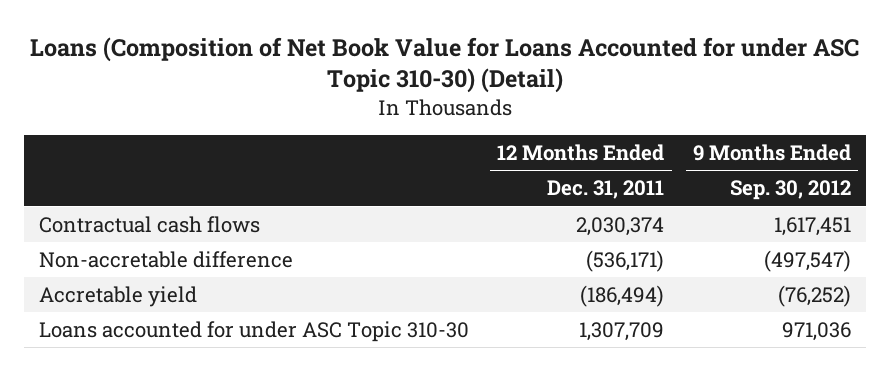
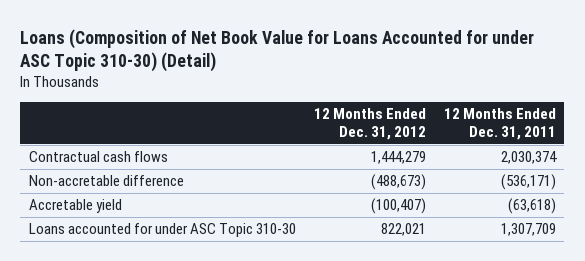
- | 12 Months Ended Dec. 31, 2011 | 9 Months Ended Sep. 30, 2012
+ | 12 Months Ended Dec. 31, 2012 | 12 Months Ended Dec. 31, 2011
- Accretable yield | (186,494) | (76,252)
+ Accretable yield | (100,407) | (63,618)

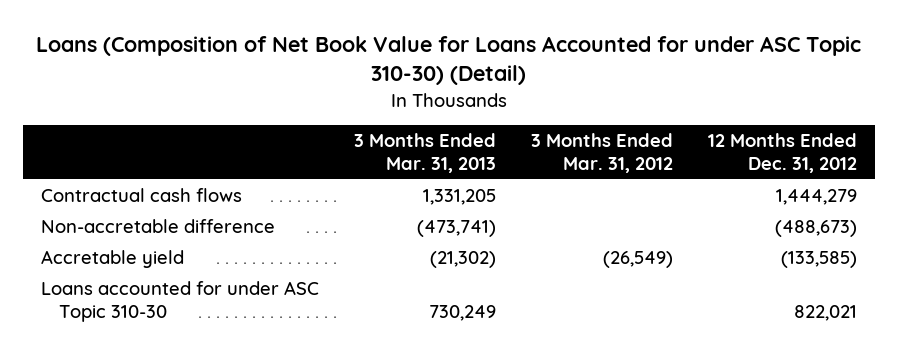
- | 12 Months Ended Dec. 31, 2012 | 12 Months Ended Dec. 31, 2011
+ | 3 Months Ended Mar. 31, 2013 | 3 Months Ended Mar. 31, 2012 | 12 Months Ended Dec. 31, 2012
- Accretable yield | (100,407) | (63,618)
+ Accretable yield | (21,302) | (26,549) | (133,585)

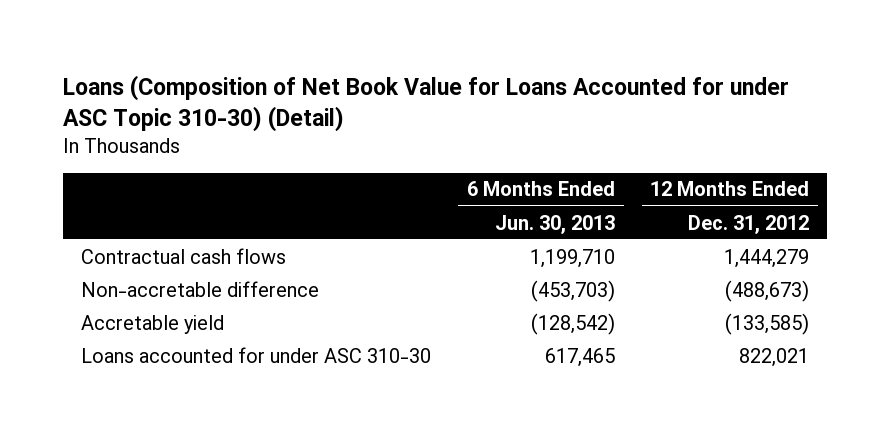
- | 3 Months Ended Mar. 31, 2013 | 3 Months Ended Mar. 31, 2012 | 12 Months Ended Dec. 31, 2012
+ | 6 Months Ended Jun. 30, 2013 | 12 Months Ended Dec. 31, 2012
- Loans accounted for under ASC Topic 310-30 | 730,249 | | 822,021
+ Loans accounted for under ASC 310-30 | 617,465 | 822,021

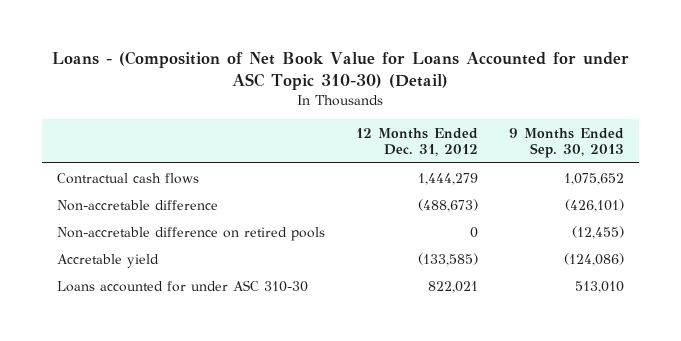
- Loans (Composition of Net Book Value for Loans Accounted for under ASC Topic 310-30) (Detail)
+ Loans - (Composition of Net Book Value for Loans Accounted for under ASC Topic 310-30) (Detail)
- | 6 Months Ended Jun. 30, 2013 | 12 Months Ended Dec. 31, 2012
+ | 12 Months Ended Dec. 31, 2012 | 9 Months Ended Sep. 30, 2013
+ Non-accretable difference on retired pools | 0 | (12,455)

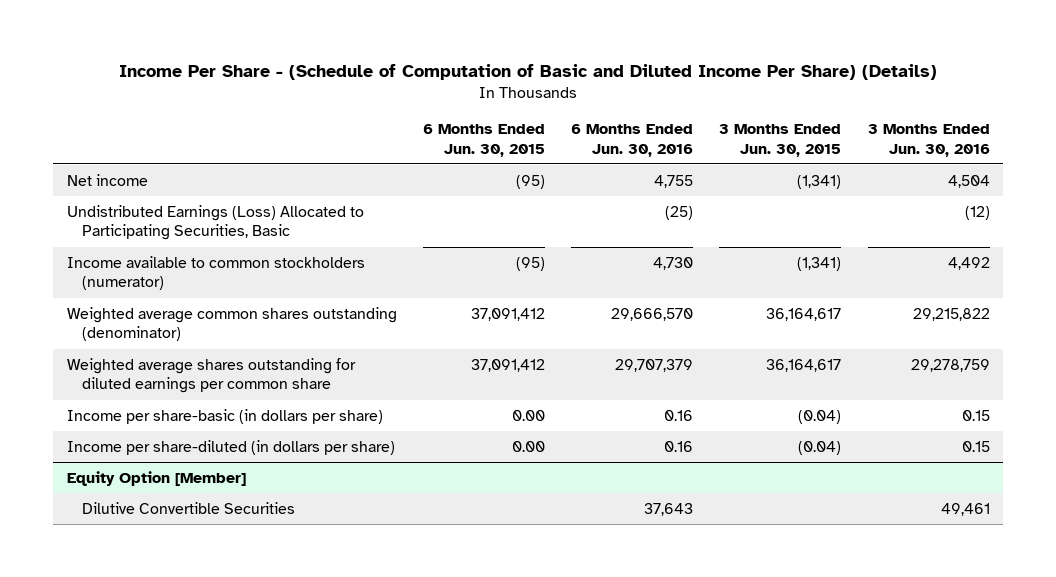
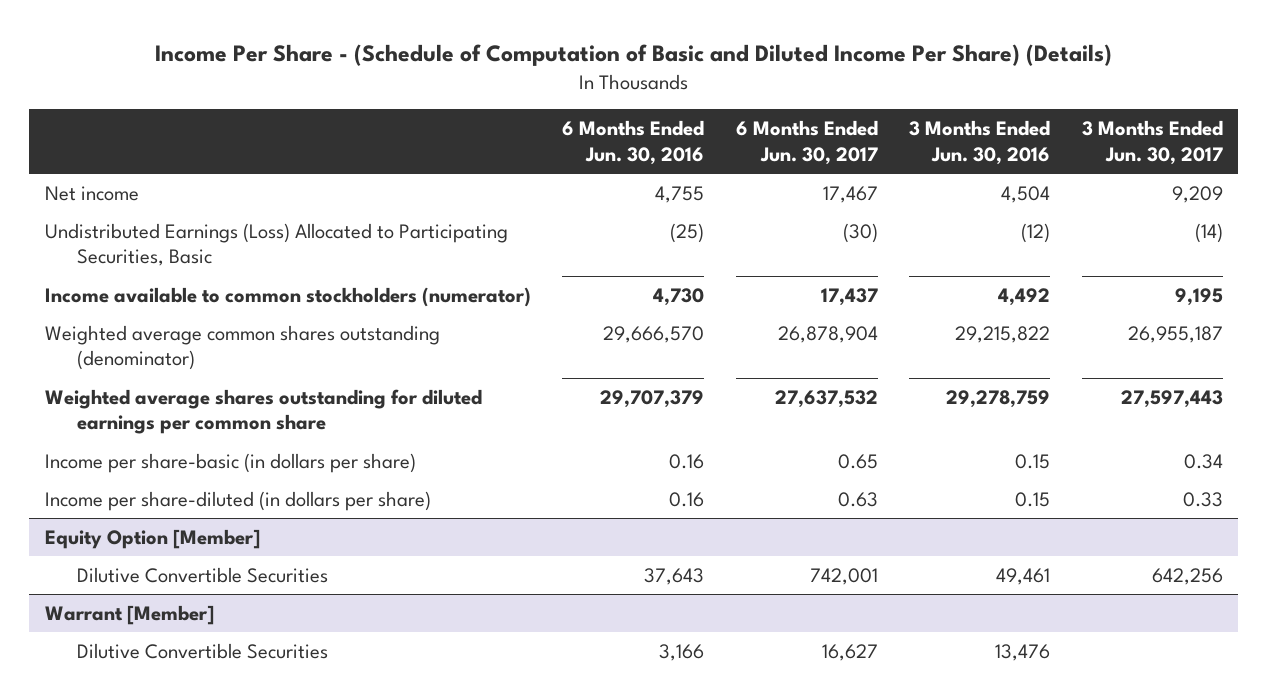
- | 6 Months Ended Jun. 30, 2015 | 6 Months Ended Jun. 30, 2016 | 3 Months Ended Jun. 30, 2015 | 3 Months Ended Jun. 30, 2016
+ | 6 Months Ended Jun. 30, 2016 | 6 Months Ended Jun. 30, 2017 | 3 Months Ended Jun. 30, 2016 | 3 Months Ended Jun. 30, 2017
+ Warrant [Member]
+ Dilutive Convertible Securities | 3,166 | 16,627 | 13,476 |

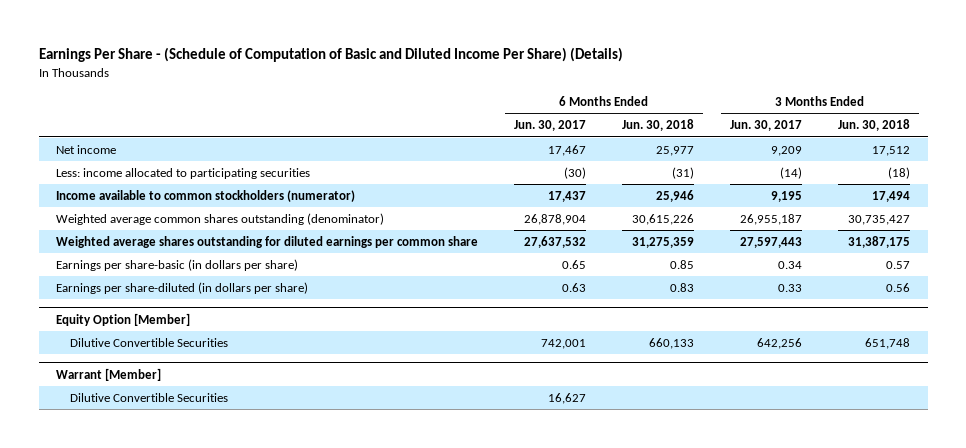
- Income Per Share - (Schedule of Computation of Basic and Diluted Income Per Share) (Details)
+ Earnings Per Share - (Schedule of Computation of Basic and Diluted Income Per Share) (Details)
- | 6 Months Ended Jun. 30, 2016 | 6 Months Ended Jun. 30, 2017 | 3 Months Ended Jun. 30, 2016 | 3 Months Ended Jun. 30, 2017
+ | 6 Months Ended Jun. 30, 2017 | 6 Months Ended Jun. 30, 2018 | 3 Months Ended Jun. 30, 2017 | 3 Months Ended Jun. 30, 2018
- Undistributed Earnings (Loss) Allocated to Participating Securities, Basic | (25) | (30) | (12) | (14)
+ Less: income allocated to participating securities | (30) | (31) | (14) | (18)
- Income per share-basic (in dollars per share) | 0.16 | 0.65 | 0.15 | 0.34
- Income per share-diluted (in dollars per share) | 0.16 | 0.63 | 0.15 | 0.33
+ Earnings per share-basic (in dollars per share) | 0.65 | 0.85 | 0.34 | 0.57
+ Earnings per share-diluted (in dollars per share) | 0.63 | 0.83 | 0.33 | 0.56

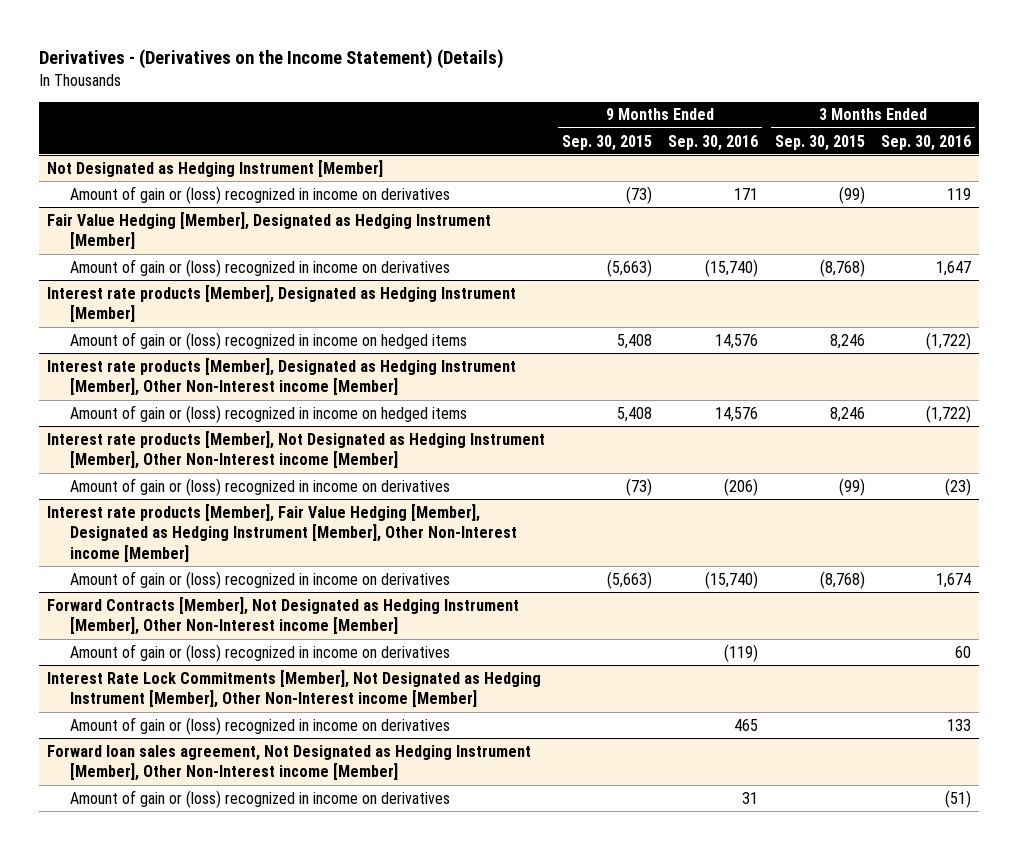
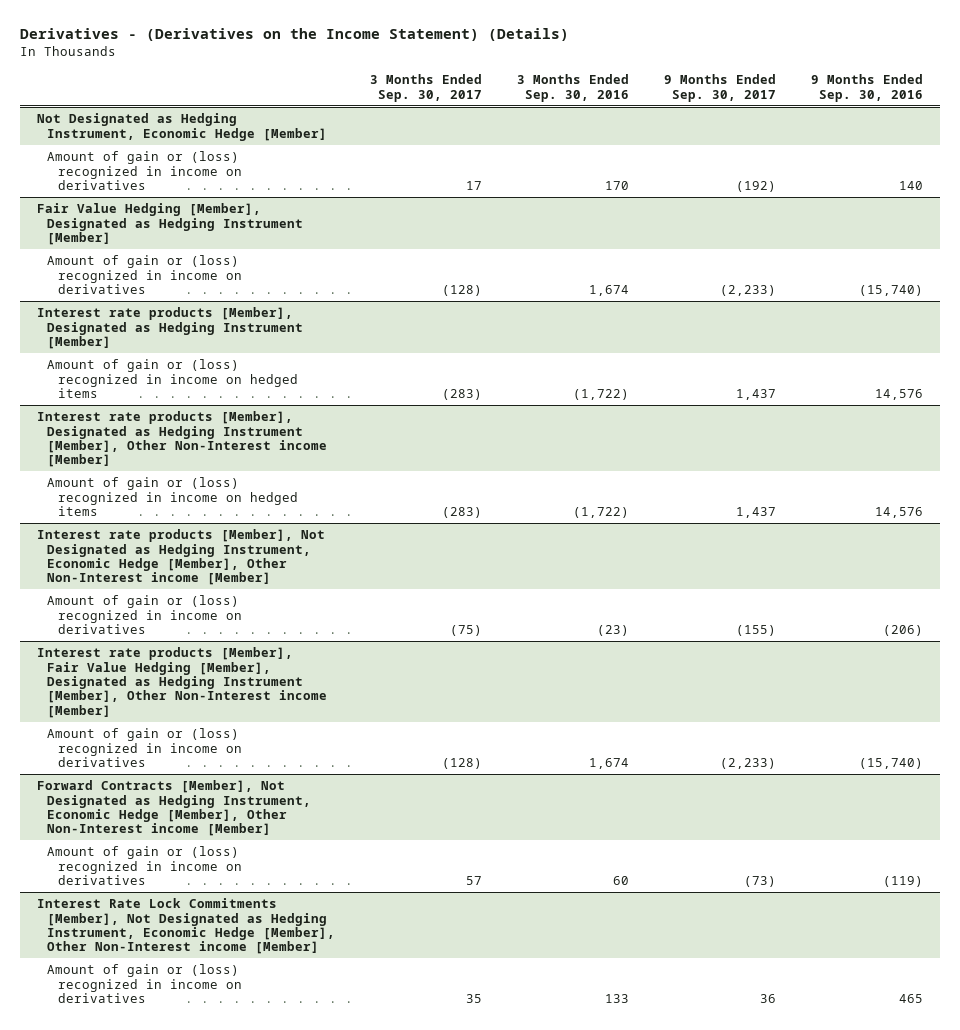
- | 9 Months Ended Sep. 30, 2015 | 9 Months Ended Sep. 30, 2016 | 3 Months Ended Sep. 30, 2015 | 3 Months Ended Sep. 30, 2016
+ | 3 Months Ended Sep. 30, 2017 | 3 Months Ended Sep. 30, 2016 | 9 Months Ended Sep. 30, 2017 | 9 Months Ended Sep. 30, 2016
- Not Designated as Hedging Instrument [Member]
- Amount of gain or (loss) recognized in income on derivatives | (73) | 171 | (99) | 119
+ Not Designated as Hedging Instrument, Economic Hedge [Member]
+ Amount of gain or (loss) recognized in income on derivatives | 17 | 170 | (192) | 140
@ Fair Value Hedging [Member], Designated as Hedging Instrument [Member]
- Amount of gain or (loss) recognized in income on derivatives | (5,663) | (15,740) | (8,768) | 1,647
+ Amount of gain or (loss) recognized in income on derivatives | (128) | 1,674 | (2,233) | (15,740)
- Interest rate products [Member], Not Designated as Hedging Instrument [Member], Other Non-Interest income [Member]
+ Interest rate products [Member], Not Designated as Hedging Instrument, Economic Hedge [Member], Other Non-Interest income [Member]
- Forward Contracts [Member], Not Designated as Hedging Instrument [Member], Other Non-Interest income [Member]
+ Forward Contracts [Member], Not Designated as Hedging Instrument, Economic Hedge [Member], Other Non-Interest income [Member]
- Interest Rate Lock Commitments [Member], Not Designated as Hedging Instrument [Member], Other Non-Interest income [Member]
+ Interest Rate Lock Commitments [Member], Not Designated as Hedging Instrument, Economic Hedge [Member], Other Non-Interest income [Member]
- Forward loan sales agreement, Not Designated as Hedging Instrument [Member], Other Non-Interest income [Member]
- Amount of gain or (loss) recognized in income on derivatives | | 31 | | (51)

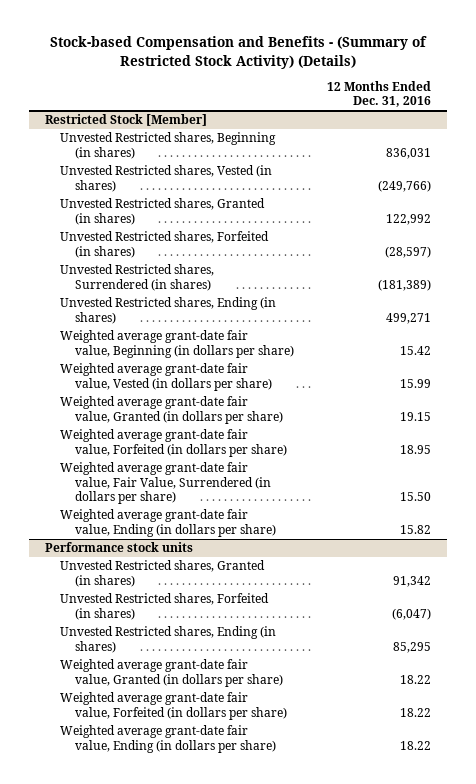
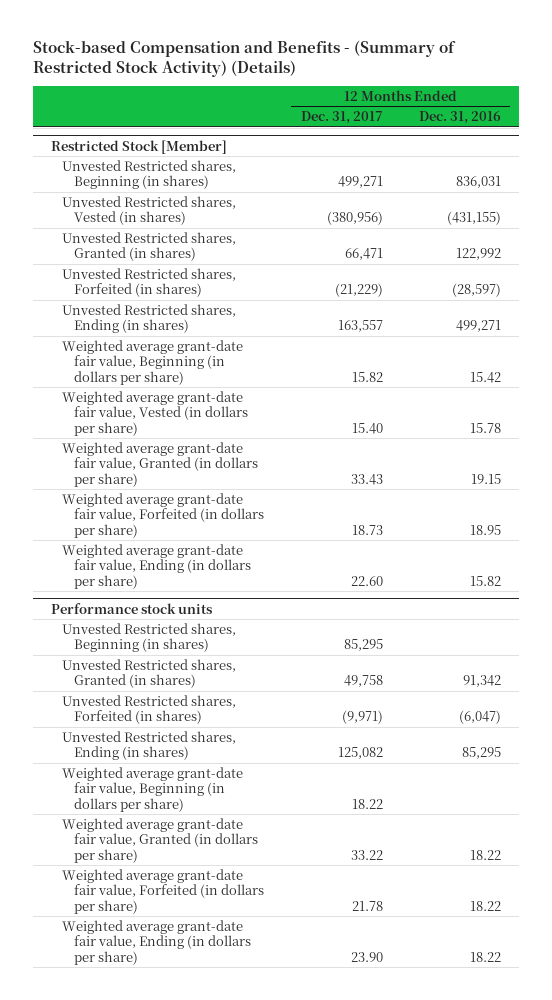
- | 12 Months Ended Dec. 31, 2016
+ | 12 Months Ended Dec. 31, 2017 | 12 Months Ended Dec. 31, 2016
@ Restricted Stock [Member]
- Unvested Restricted shares, Vested (in shares) | (249,766)
+ Unvested Restricted shares, Vested (in shares) | (380,956) | (431,155)
- Unvested Restricted shares, Surrendered (in shares) | (181,389)
- Weighted average grant-date fair value, Vested (in dollars per share) | 15.99
+ Weighted average grant-date fair value, Vested (in dollars per share) | 15.40 | 15.78
- Weighted average grant-date fair value, Fair Value, Surrendered (in dollars per share) | 15.50
@ Performance stock units
+ Unvested Restricted shares, Beginning (in shares) | 85,295 |
+ Weighted average grant-date fair value, Beginning (in dollars per share) | 18.22 |

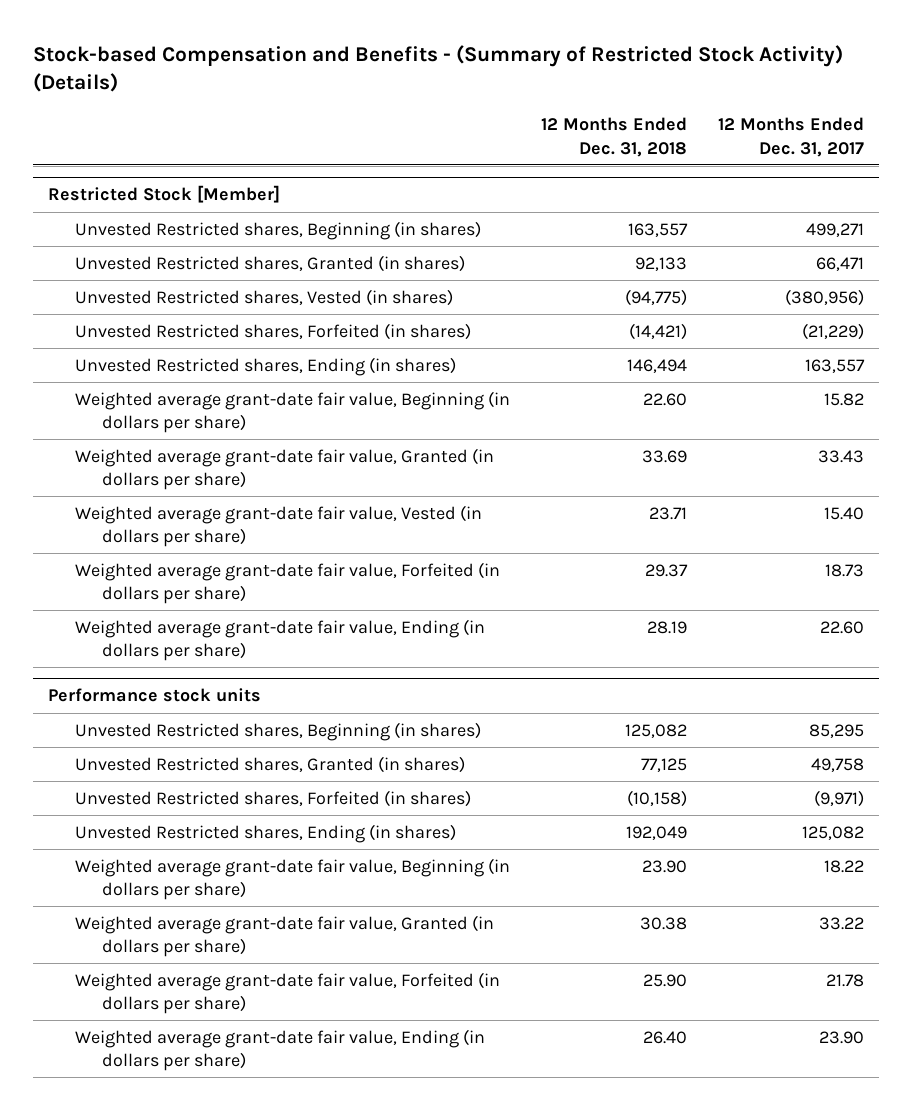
- | 12 Months Ended Dec. 31, 2017 | 12 Months Ended Dec. 31, 2016
+ | 12 Months Ended Dec. 31, 2018 | 12 Months Ended Dec. 31, 2017
@ Restricted Stock [Member]
moved down: Unvested Restricted shares, Vested (in shares) | (94,775) | (380,956)
moved down: Weighted average grant-date fair value, Vested (in dollars per share) | 23.71 | 15.40

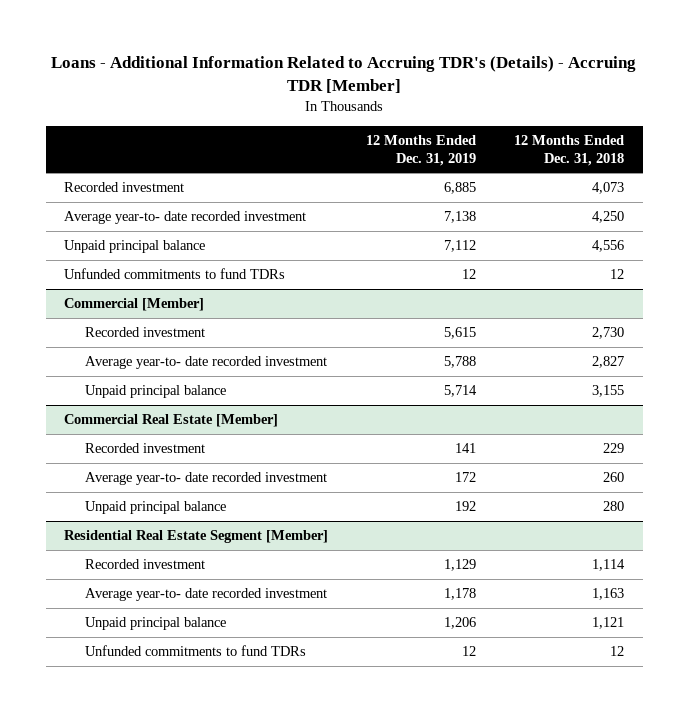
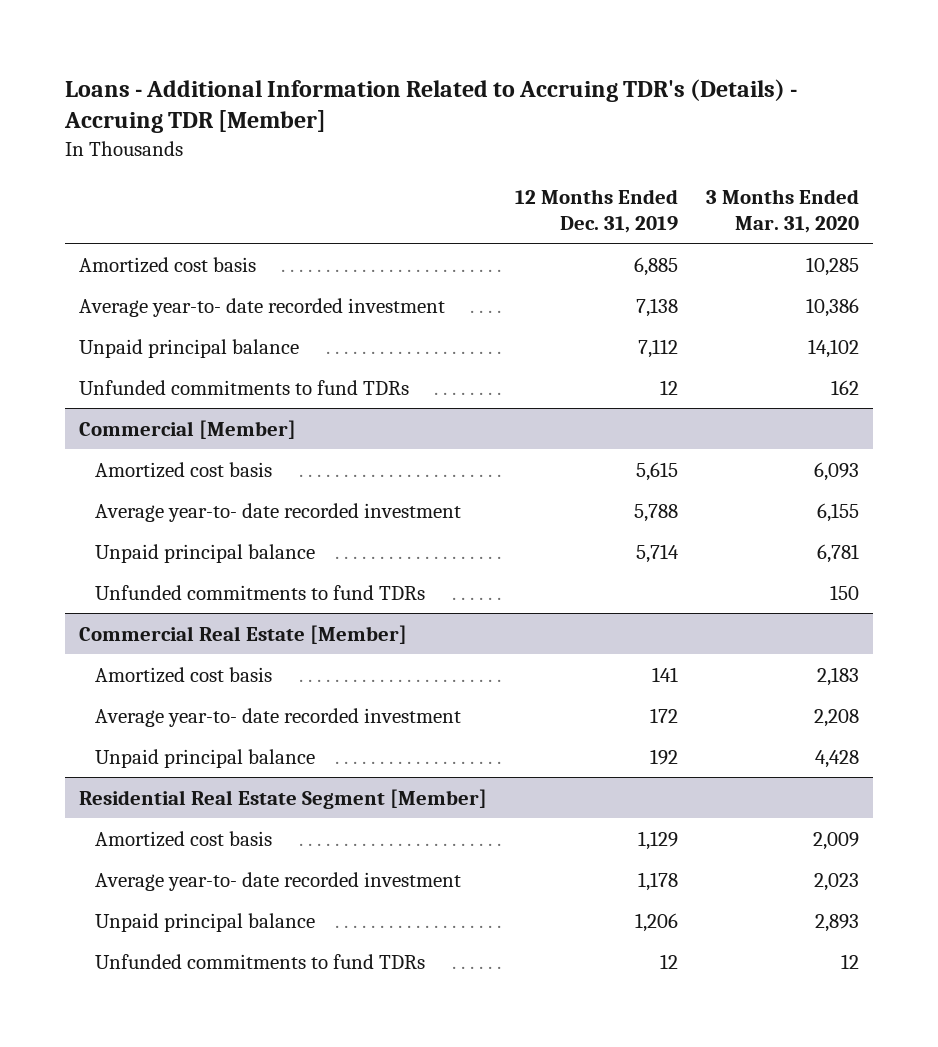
- | 12 Months Ended Dec. 31, 2019 | 12 Months Ended Dec. 31, 2018
+ | 12 Months Ended Dec. 31, 2019 | 3 Months Ended Mar. 31, 2020
- Recorded investment | 6,885 | 4,073
+ Amortized cost basis | 6,885 | 10,285
@ Commercial [Member]
- Recorded investment | 5,615 | 2,730
+ Amortized cost basis | 5,615 | 6,093
+ Unfunded commitments to fund TDRs | | 150
@ Commercial Real Estate [Member]
- Recorded investment | 141 | 229
+ Amortized cost basis | 141 | 2,183
@ Residential Real Estate Segment [Member]
- Recorded investment | 1,129 | 1,114
+ Amortized cost basis | 1,129 | 2,009

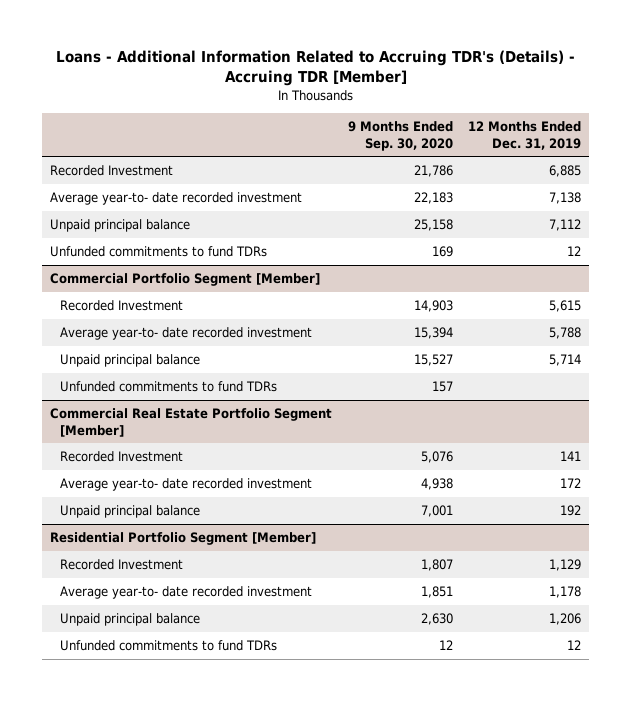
- | 12 Months Ended Dec. 31, 2019 | 3 Months Ended Mar. 31, 2020
+ | 9 Months Ended Sep. 30, 2020 | 12 Months Ended Dec. 31, 2019
- Amortized cost basis | 6,885 | 10,285
+ Recorded Investment | 21,786 | 6,885
- Commercial [Member]
- Amortized cost basis | 5,615 | 6,093
+ Commercial Portfolio Segment [Member]
+ Recorded Investment | 14,903 | 5,615
- Commercial Real Estate [Member]
- Amortized cost basis | 141 | 2,183
+ Commercial Real Estate Portfolio Segment [Member]
+ Recorded Investment | 5,076 | 141
- Residential Real Estate Segment [Member]
- Amortized cost basis | 1,129 | 2,009
+ Residential Portfolio Segment [Member]
+ Recorded Investment | 1,807 | 1,129

